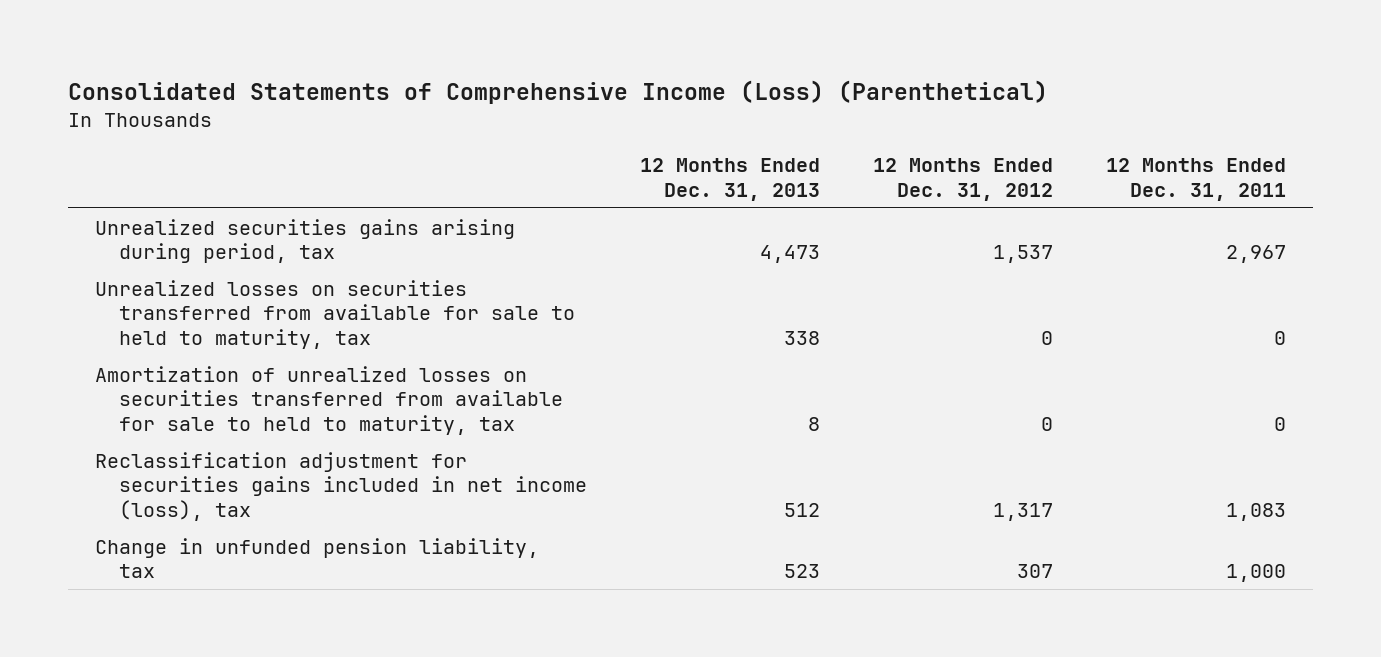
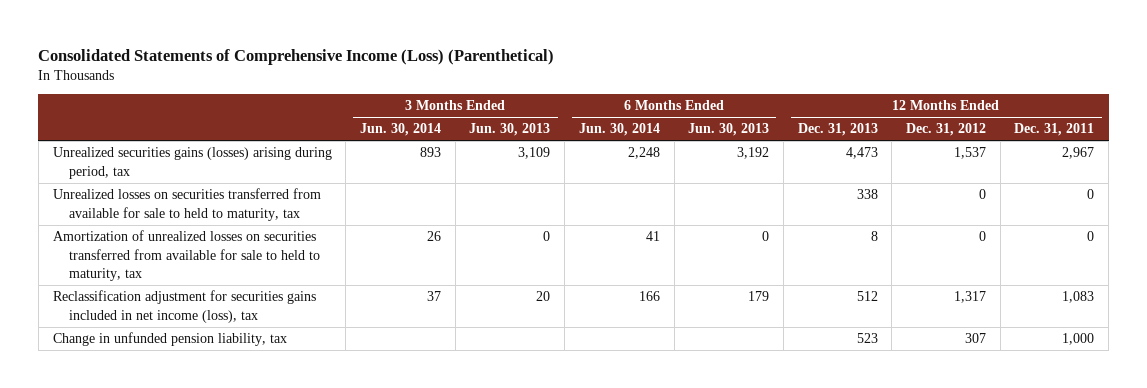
- | 12 Months Ended Dec. 31, 2013 | 12 Months Ended Dec. 31, 2012 | 12 Months Ended Dec. 31, 2011
+ | 3 Months Ended Jun. 30, 2014 | 3 Months Ended Jun. 30, 2013 | 6 Months Ended Jun. 30, 2014 | 6 Months Ended Jun. 30, 2013 | 12 Months Ended Dec. 31, 2013 | 12 Months Ended Dec. 31, 2012 | 12 Months Ended Dec. 31, 2011
- Unrealized securities gains arising during period, tax | 4,473 | 1,537 | 2,967
+ Unrealized securities gains (losses) arising during period, tax | 893 | 3,109 | 2,248 | 3,192 | 4,473 | 1,537 | 2,967

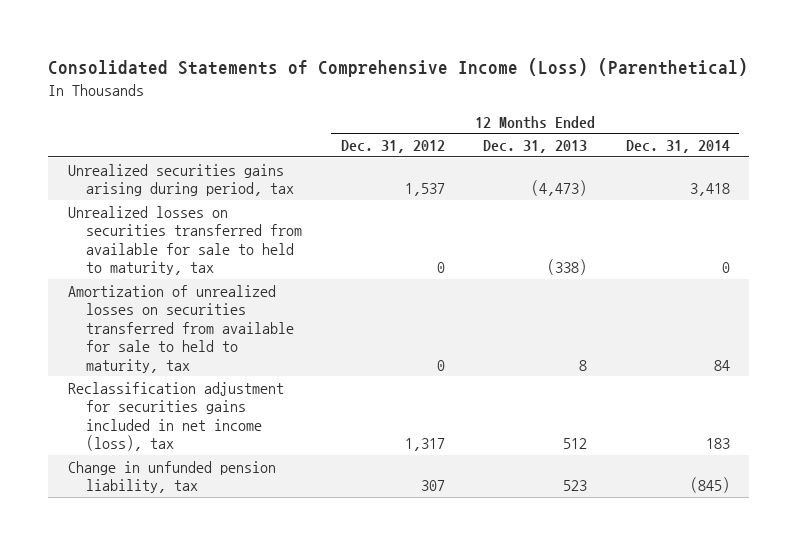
- | 3 Months Ended Jun. 30, 2014 | 3 Months Ended Jun. 30, 2013 | 6 Months Ended Jun. 30, 2014 | 6 Months Ended Jun. 30, 2013 | 12 Months Ended Dec. 31, 2013 | 12 Months Ended Dec. 31, 2012 | 12 Months Ended Dec. 31, 2011
+ | 12 Months Ended Dec. 31, 2012 | 12 Months Ended Dec. 31, 2013 | 12 Months Ended Dec. 31, 2014
- Unrealized securities gains (losses) arising during period, tax | 893 | 3,109 | 2,248 | 3,192 | 4,473 | 1,537 | 2,967
- Unrealized losses on securities transferred from available for sale to held to maturity, tax | | | | | 338 | 0 | 0
+ Unrealized securities gains arising during period, tax | 1,537 | (4,473) | 3,418
+ Unrealized losses on securities transferred from available for sale to held to maturity, tax | 0 | (338) | 0

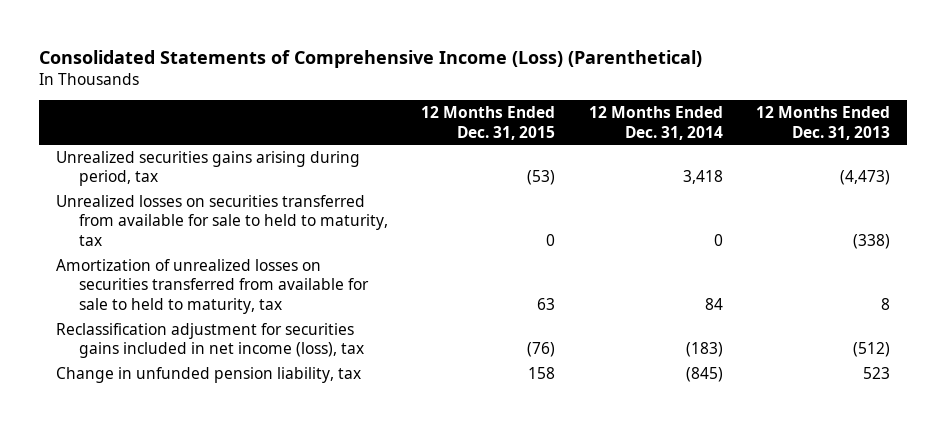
- | 12 Months Ended Dec. 31, 2012 | 12 Months Ended Dec. 31, 2013 | 12 Months Ended Dec. 31, 2014
+ | 12 Months Ended Dec. 31, 2015 | 12 Months Ended Dec. 31, 2014 | 12 Months Ended Dec. 31, 2013
- Reclassification adjustment for securities gains included in net income (loss), tax | 1,317 | 512 | 183
+ Reclassification adjustment for securities gains included in net income (loss), tax | (76) | (183) | (512)

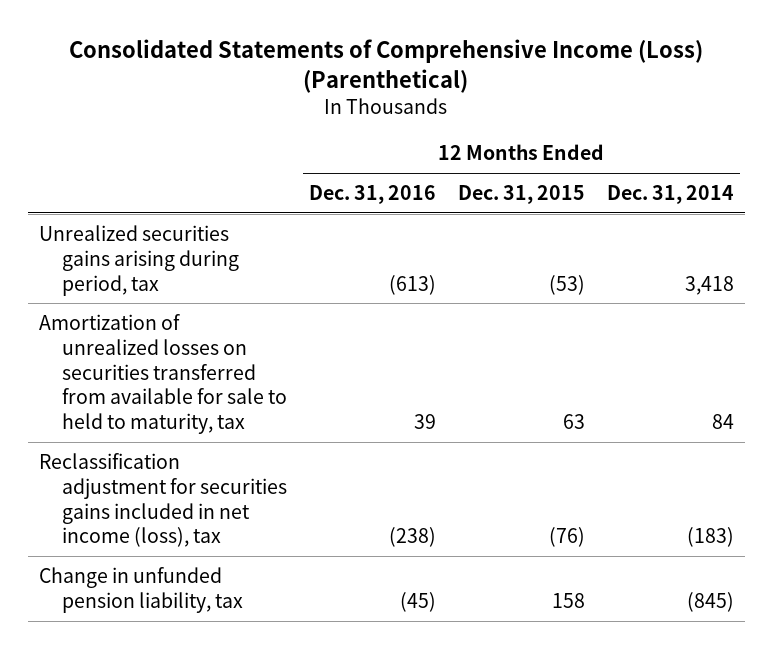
- | 12 Months Ended Dec. 31, 2015 | 12 Months Ended Dec. 31, 2014 | 12 Months Ended Dec. 31, 2013
+ | 12 Months Ended Dec. 31, 2016 | 12 Months Ended Dec. 31, 2015 | 12 Months Ended Dec. 31, 2014
- Unrealized losses on securities transferred from available for sale to held to maturity, tax | 0 | 0 | (338)

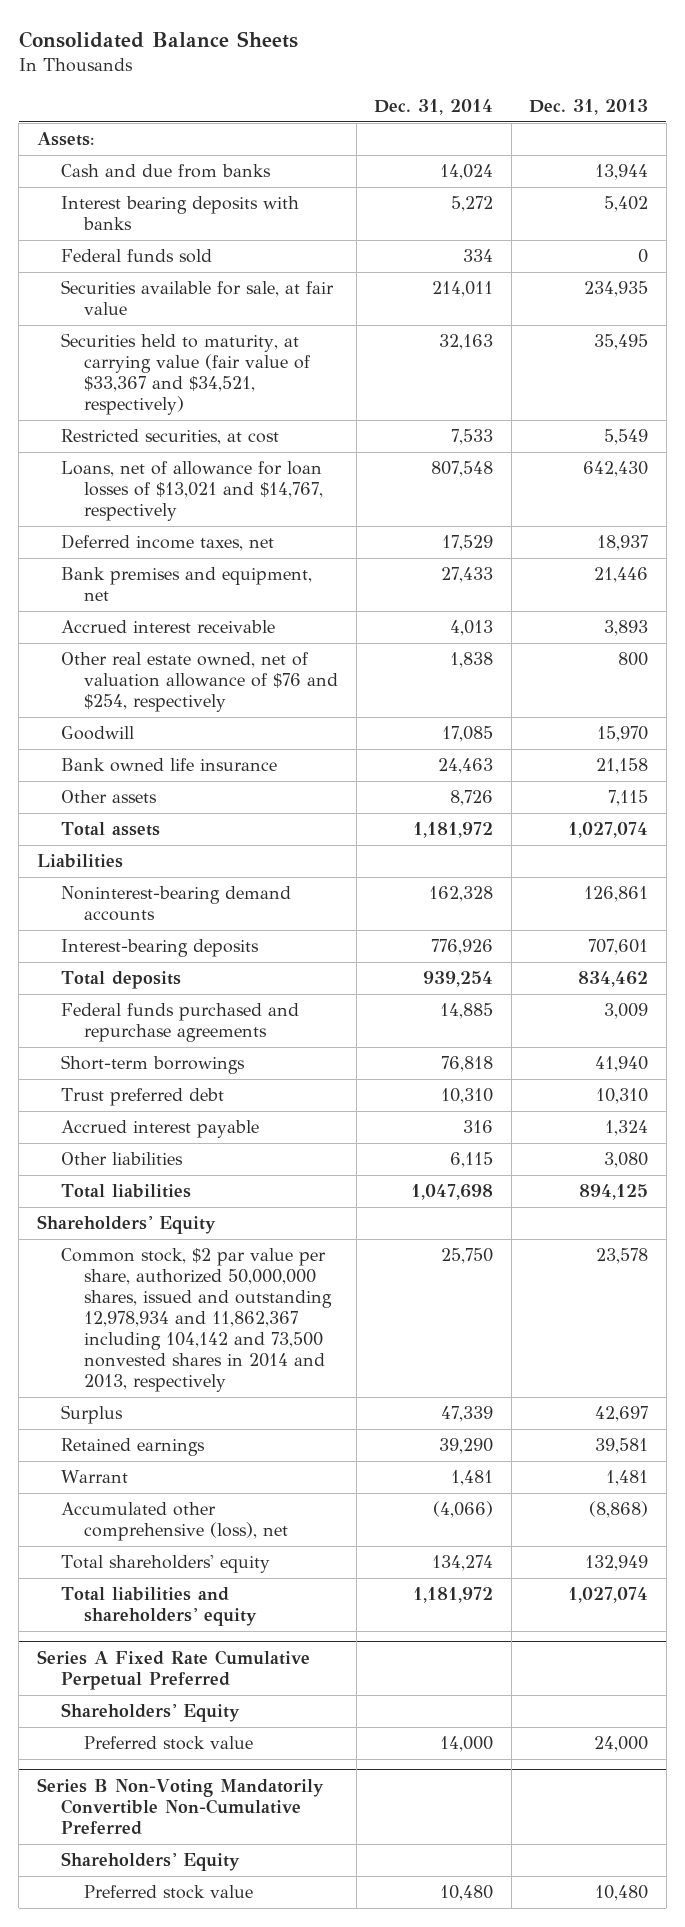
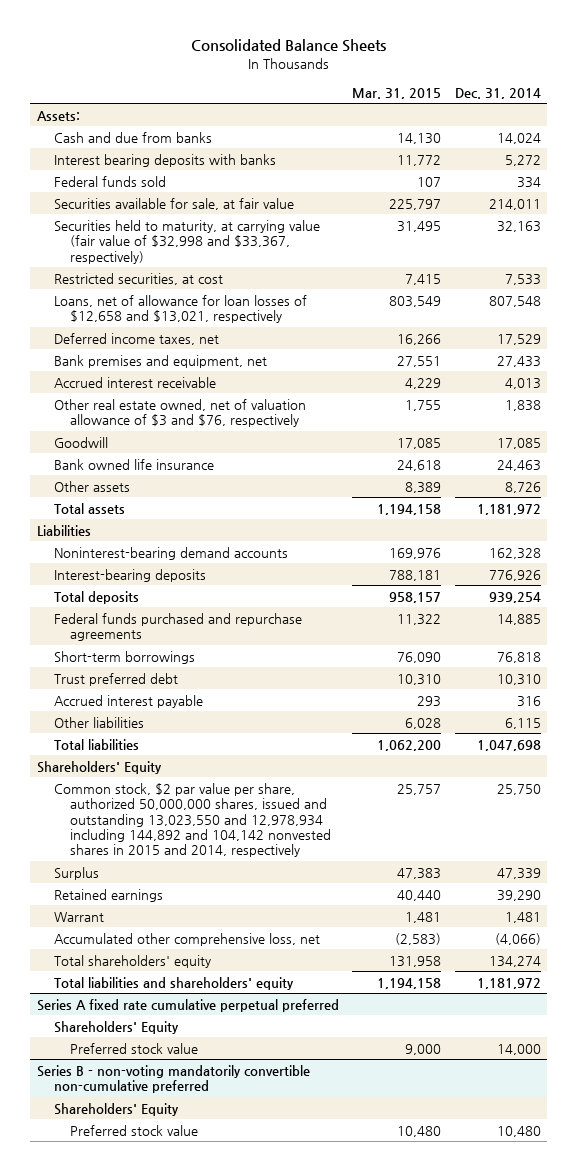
- | Dec. 31, 2014 | Dec. 31, 2013
+ | Mar. 31, 2015 | Dec. 31, 2014
- Securities held to maturity, at carrying value (fair value of $33,367 and $34,521, respectively) | 32,163 | 35,495
+ Securities held to maturity, at carrying value (fair value of $32,998 and $33,367, respectively) | 31,495 | 32,163
- Loans, net of allowance for loan losses of $13,021 and $14,767, respectively | 807,548 | 642,430
+ Loans, net of allowance for loan losses of $12,658 and $13,021, respectively | 803,549 | 807,548
- Other real estate owned, net of valuation allowance of $76 and $254, respectively | 1,838 | 800
+ Other real estate owned, net of valuation allowance of $3 and $76, respectively | 1,755 | 1,838
- Common stock, $2 par value per share, authorized 50,000,000 shares, issued and outstanding 12,978,934 and 11,862,367 including 104,142 and 73,500 nonvested shares in 2014 and 2013, respectively | 25,750 | 23,578
+ Common stock, $2 par value per share, authorized 50,000,000 shares, issued and outstanding 13,023,550 and 12,978,934 including 144,892 and 104,142 nonvested shares in 2015 and 2014, respectively | 25,757 | 25,750
- Accumulated other comprehensive (loss), net | (4,066) | (8,868)
+ Accumulated other comprehensive loss, net | (2,583) | (4,066)
- Series A Fixed Rate Cumulative Perpetual Preferred
+ Series A fixed rate cumulative perpetual preferred
- Series B Non-Voting Mandatorily Convertible Non-Cumulative Preferred
+ Series B - non-voting mandatorily convertible non-cumulative preferred

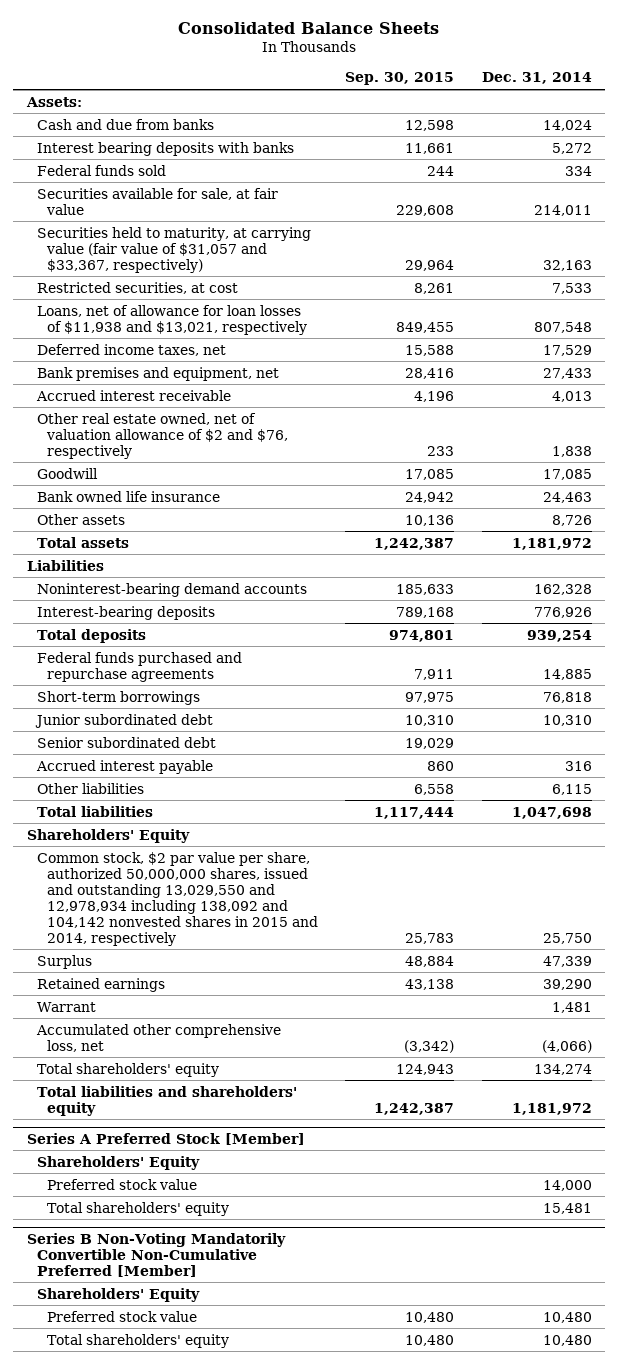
- | Mar. 31, 2015 | Dec. 31, 2014
+ | Sep. 30, 2015 | Dec. 31, 2014
- Securities held to maturity, at carrying value (fair value of $32,998 and $33,367, respectively) | 31,495 | 32,163
+ Securities held to maturity, at carrying value (fair value of $31,057 and $33,367, respectively) | 29,964 | 32,163
- Loans, net of allowance for loan losses of $12,658 and $13,021, respectively | 803,549 | 807,548
+ Loans, net of allowance for loan losses of $11,938 and $13,021, respectively | 849,455 | 807,548
- Other real estate owned, net of valuation allowance of $3 and $76, respectively | 1,755 | 1,838
+ Other real estate owned, net of valuation allowance of $2 and $76, respectively | 233 | 1,838
- Trust preferred debt | 10,310 | 10,310
+ Junior subordinated debt | 10,310 | 10,310
+ Senior subordinated debt | 19,029 |
- Common stock, $2 par value per share, authorized 50,000,000 shares, issued and outstanding 13,023,550 and 12,978,934 including 144,892 and 104,142 nonvested shares in 2015 and 2014, respectively | 25,757 | 25,750
+ Common stock, $2 par value per share, authorized 50,000,000 shares, issued and outstanding 13,029,550 and 12,978,934 including 138,092 and 104,142 nonvested shares in 2015 and 2014, respectively | 25,783 | 25,750
- Series A fixed rate cumulative perpetual preferred
+ Series A Preferred Stock [Member]
- Series B - non-voting mandatorily convertible non-cumulative preferred
+ Total shareholders' equity | | 15,481
+ Series B Non-Voting Mandatorily Convertible Non-Cumulative Preferred [Member]
+ Total shareholders' equity | 10,480 | 10,480

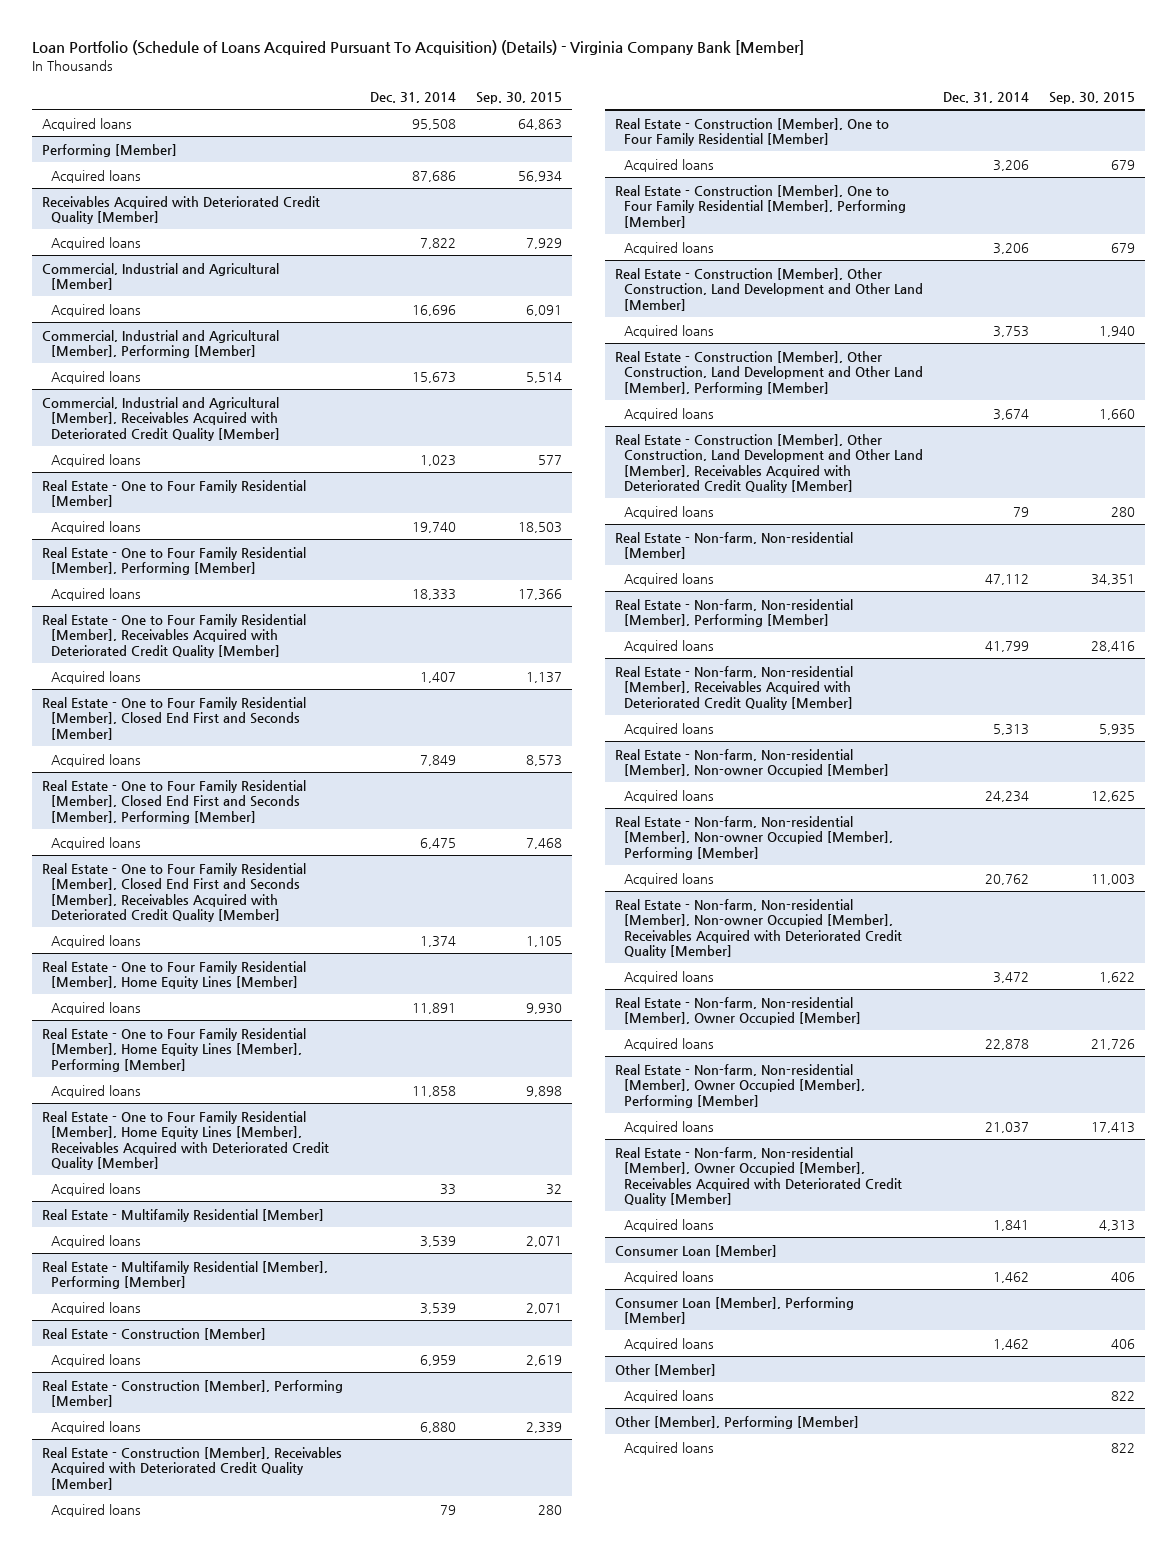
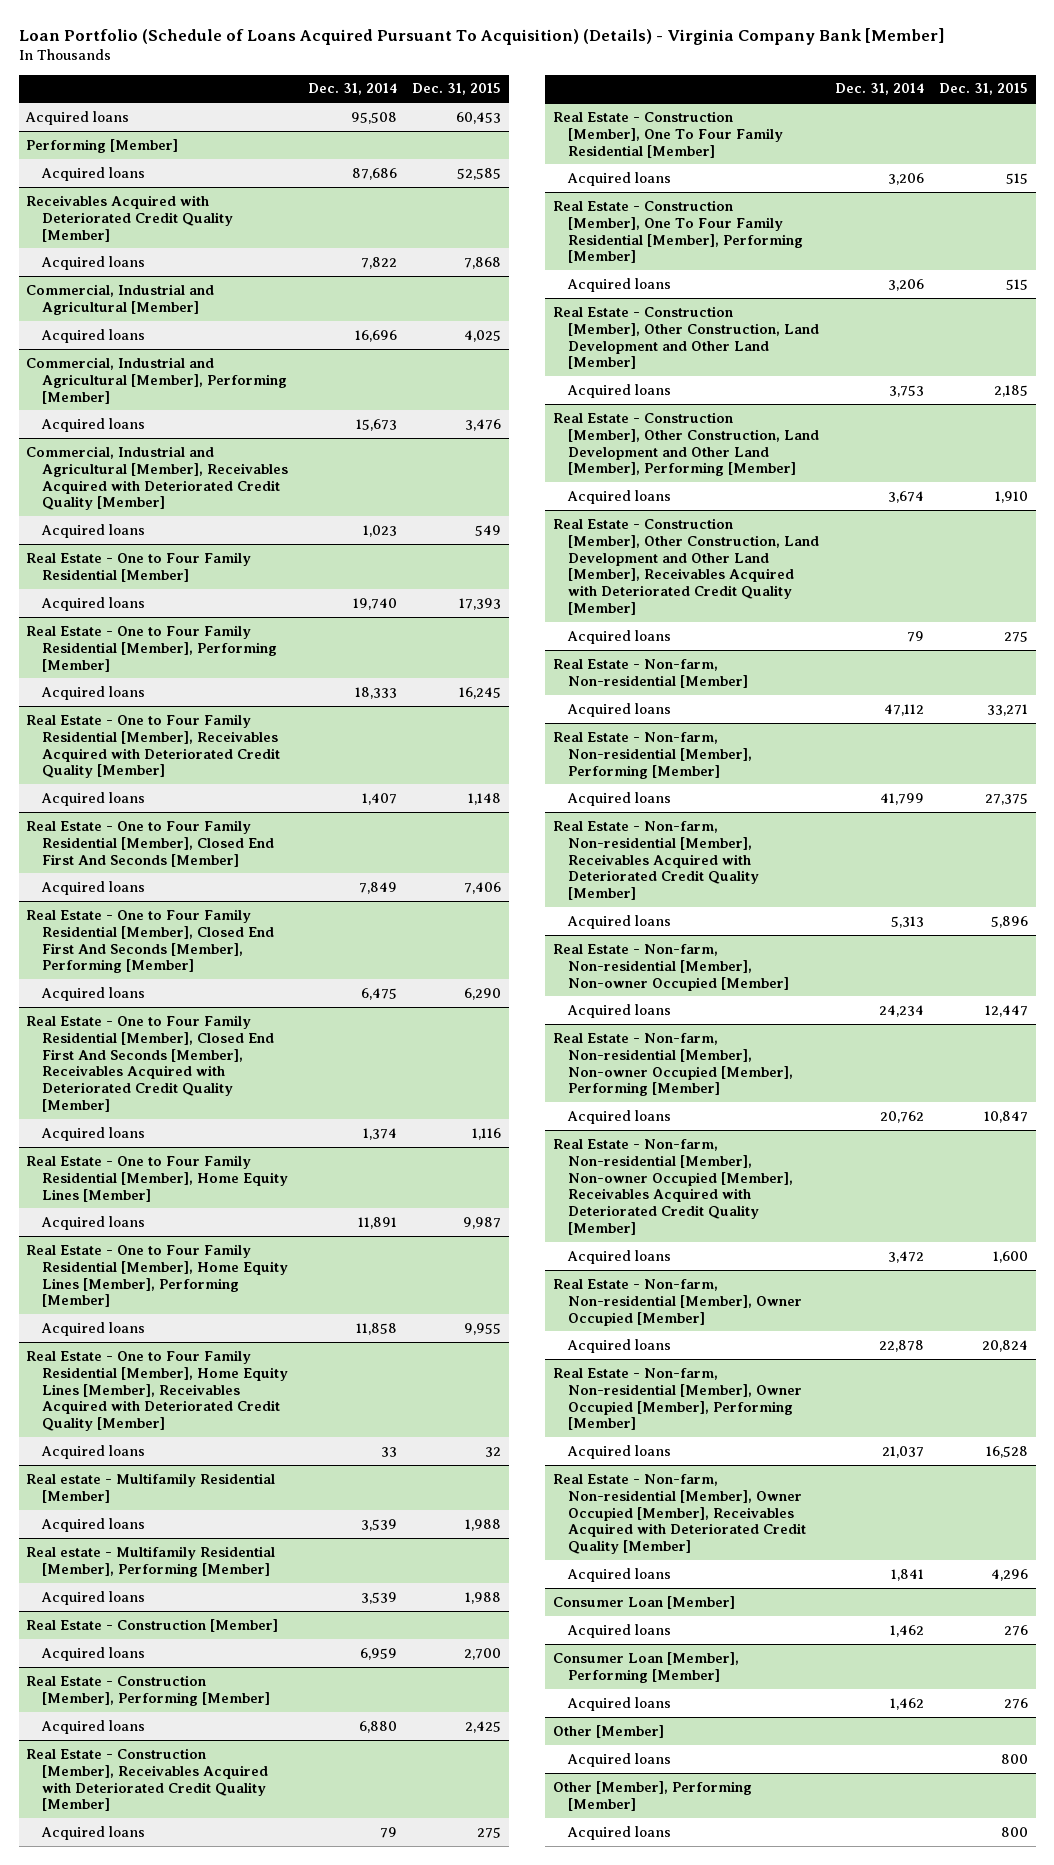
- | Dec. 31, 2014 | Sep. 30, 2015
+ | Dec. 31, 2014 | Dec. 31, 2015
- Real Estate - One to Four Family Residential [Member], Closed End First and Seconds [Member]
+ Real Estate - One to Four Family Residential [Member], Closed End First And Seconds [Member]
- Real Estate - One to Four Family Residential [Member], Closed End First and Seconds [Member], Performing [Member]
+ Real Estate - One to Four Family Residential [Member], Closed End First And Seconds [Member], Performing [Member]
- Real Estate - One to Four Family Residential [Member], Closed End First and Seconds [Member], Receivables Acquired with Deteriorated Credit Quality [Member]
+ Real Estate - One to Four Family Residential [Member], Closed End First And Seconds [Member], Receivables Acquired with Deteriorated Credit Quality [Member]
- Real Estate - Multifamily Residential [Member]
+ Real estate - Multifamily Residential [Member]
- Real Estate - Multifamily Residential [Member], Performing [Member]
+ Real estate - Multifamily Residential [Member], Performing [Member]
- Real Estate - Construction [Member], One to Four Family Residential [Member]
+ Real Estate - Construction [Member], One To Four Family Residential [Member]
- Real Estate - Construction [Member], One to Four Family Residential [Member], Performing [Member]
+ Real Estate - Construction [Member], One To Four Family Residential [Member], Performing [Member]

